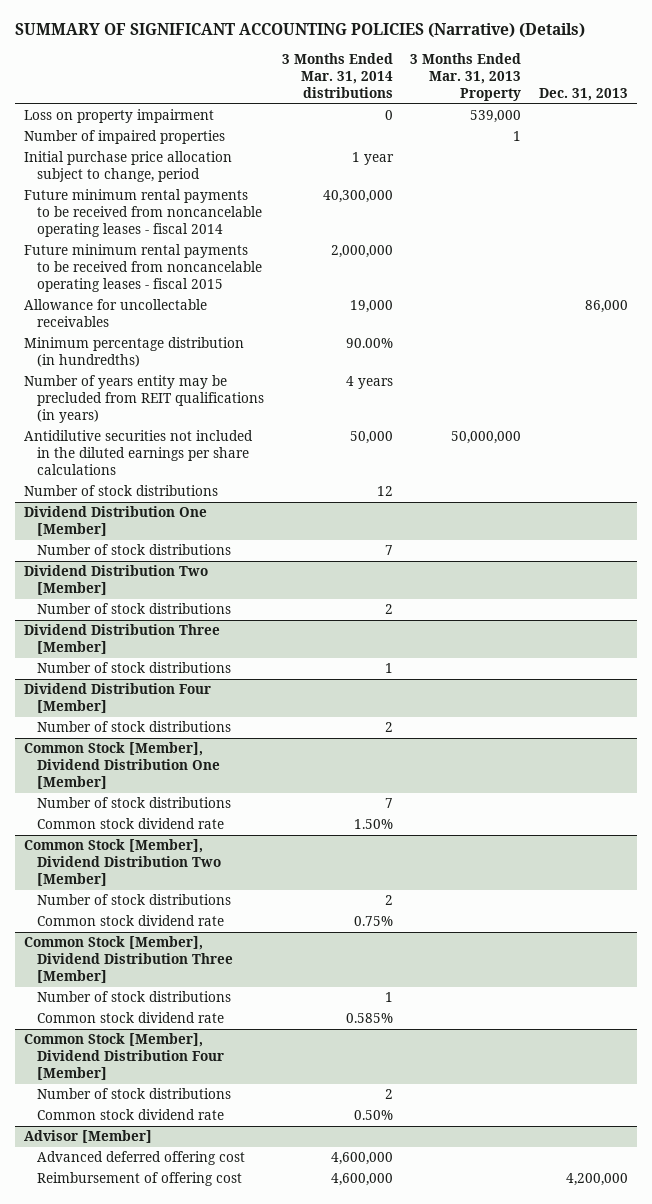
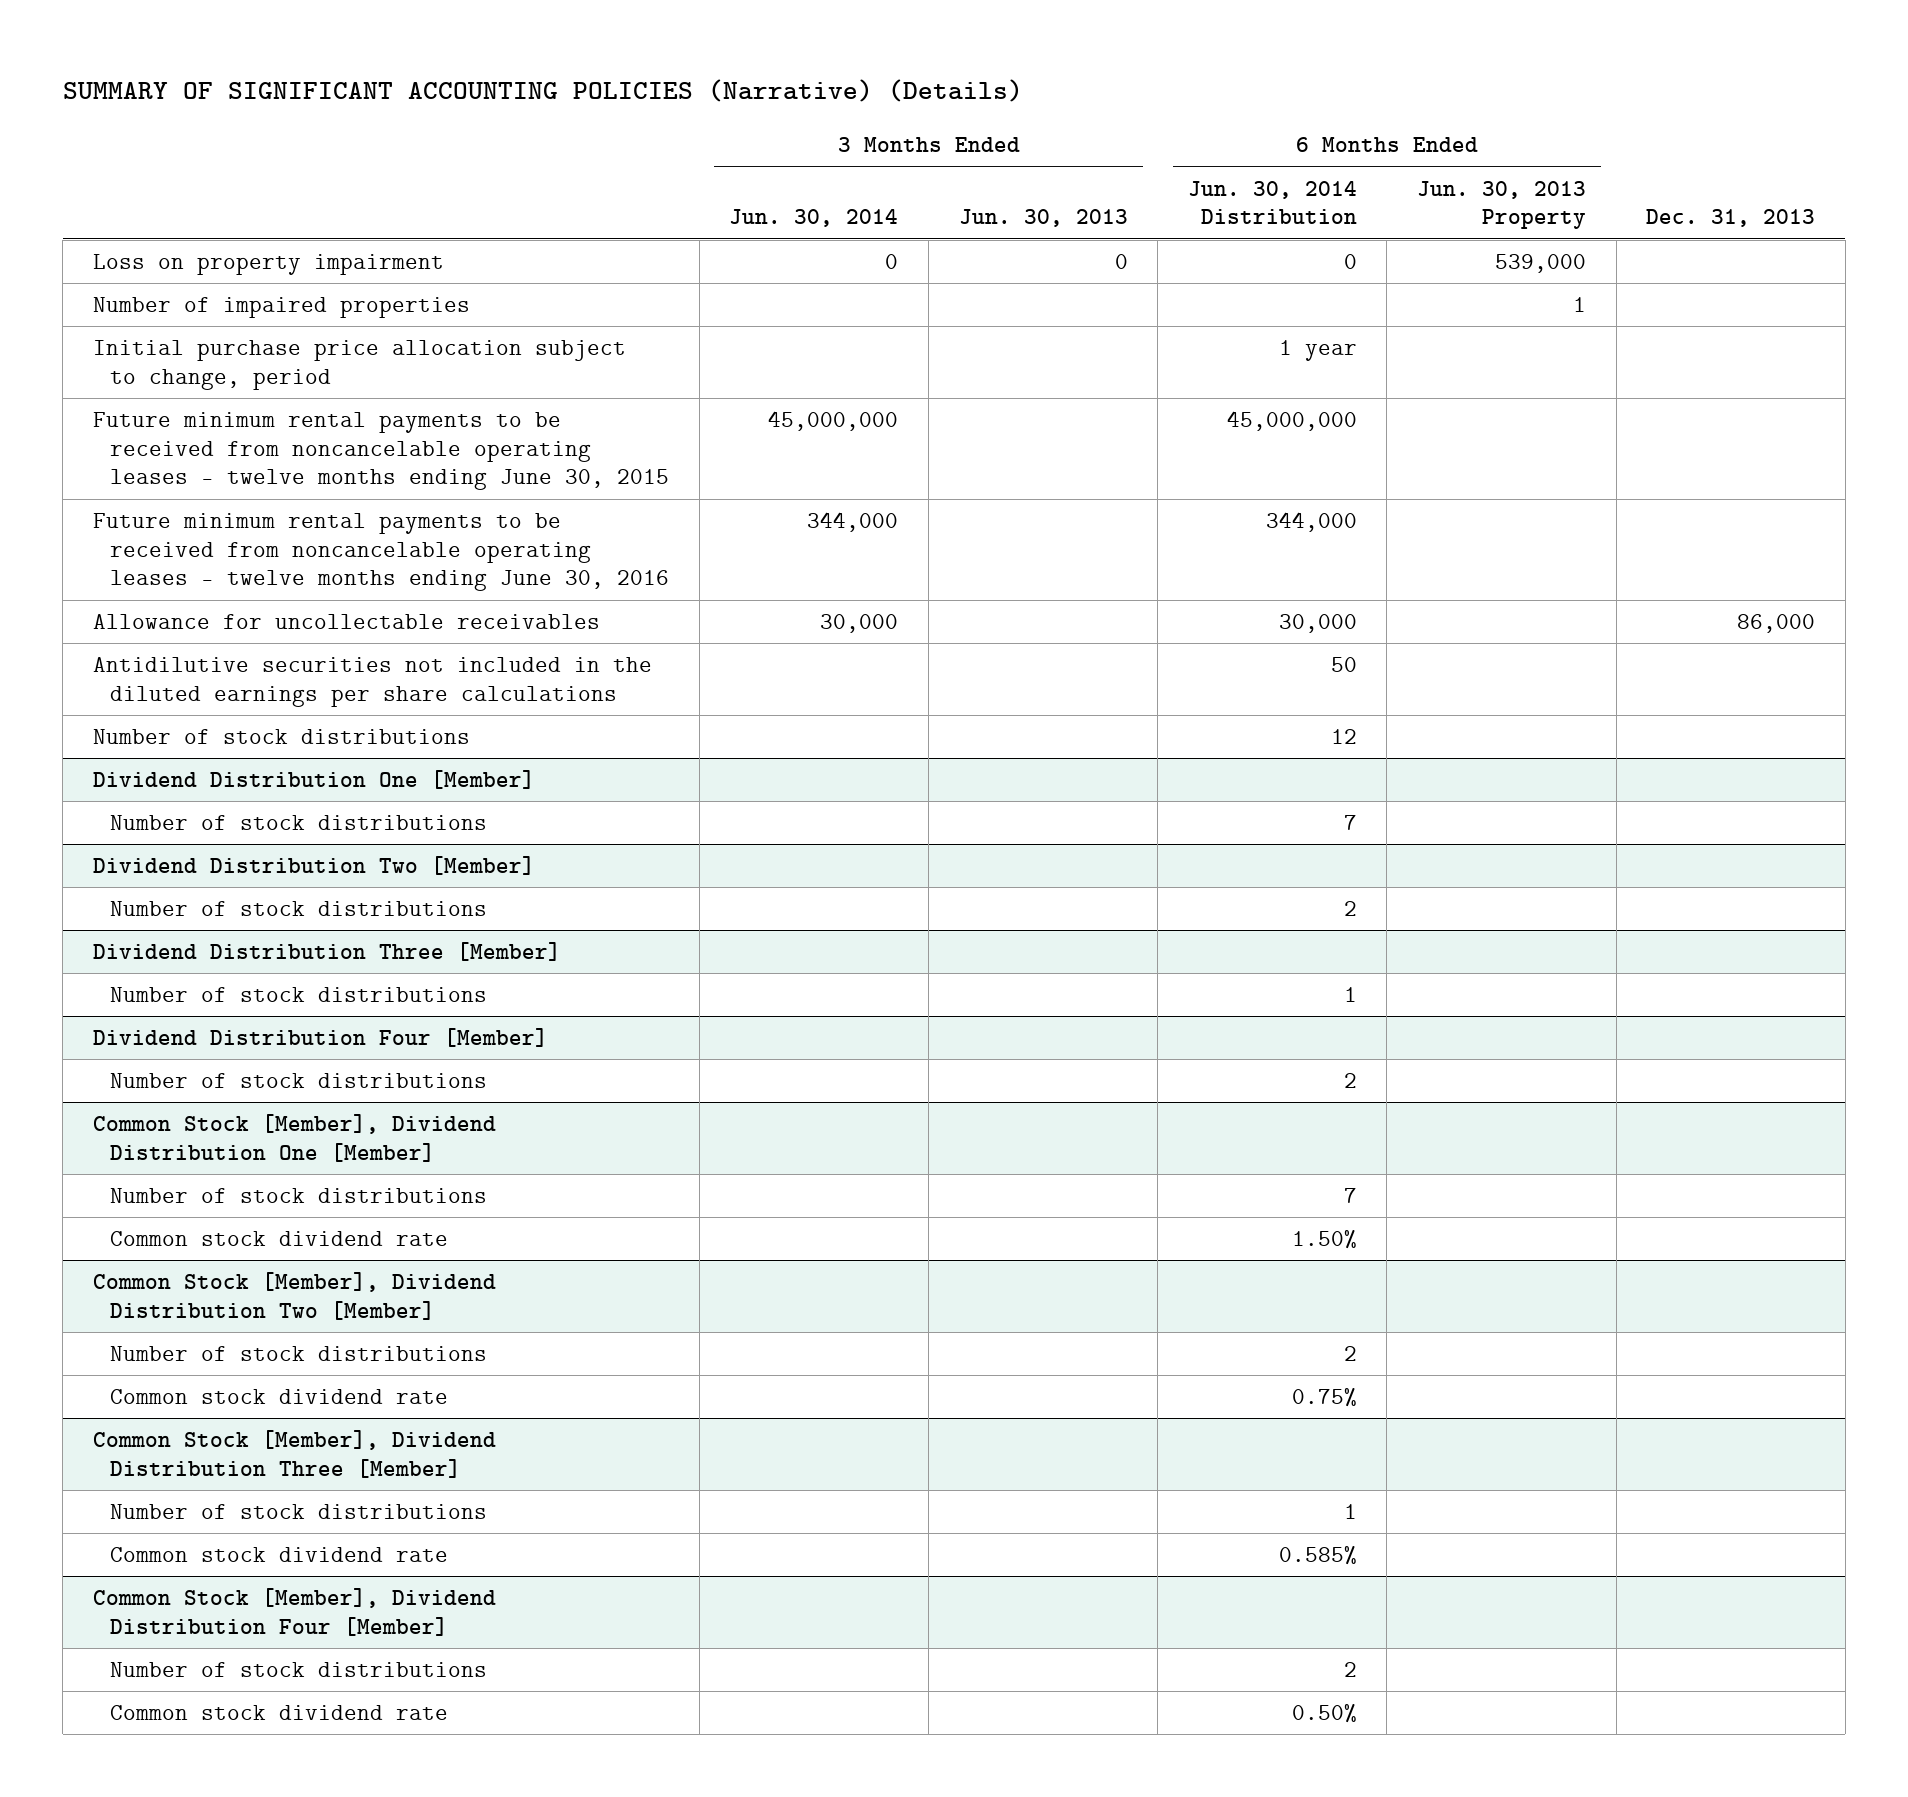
- | 3 Months Ended Mar. 31, 2014 distributions | 3 Months Ended Mar. 31, 2013 Property | Dec. 31, 2013
+ | 3 Months Ended Jun. 30, 2014 | 3 Months Ended Jun. 30, 2013 | 6 Months Ended Jun. 30, 2014 Distribution | 6 Months Ended Jun. 30, 2013 Property | Dec. 31, 2013
- Future minimum rental payments to be received from noncancelable operating leases - fiscal 2014 | 40,300,000 | |
- Future minimum rental payments to be received from noncancelable operating leases - fiscal 2015 | 2,000,000 | |
+ Future minimum rental payments to be received from noncancelable operating leases - twelve months ending June 30, 2015 | 45,000,000 | | 45,000,000 | |
+ Future minimum rental payments to be received from noncancelable operating leases - twelve months ending June 30, 2016 | 344,000 | | 344,000 | |
- Minimum percentage distribution (in hundredths) | 90.00% | |
- Number of years entity may be precluded from REIT qualifications (in years) | 4 years | |
- Advisor [Member]
- Advanced deferred offering cost | 4,600,000 | |
- Reimbursement of offering cost | 4,600,000 | | 4,200,000

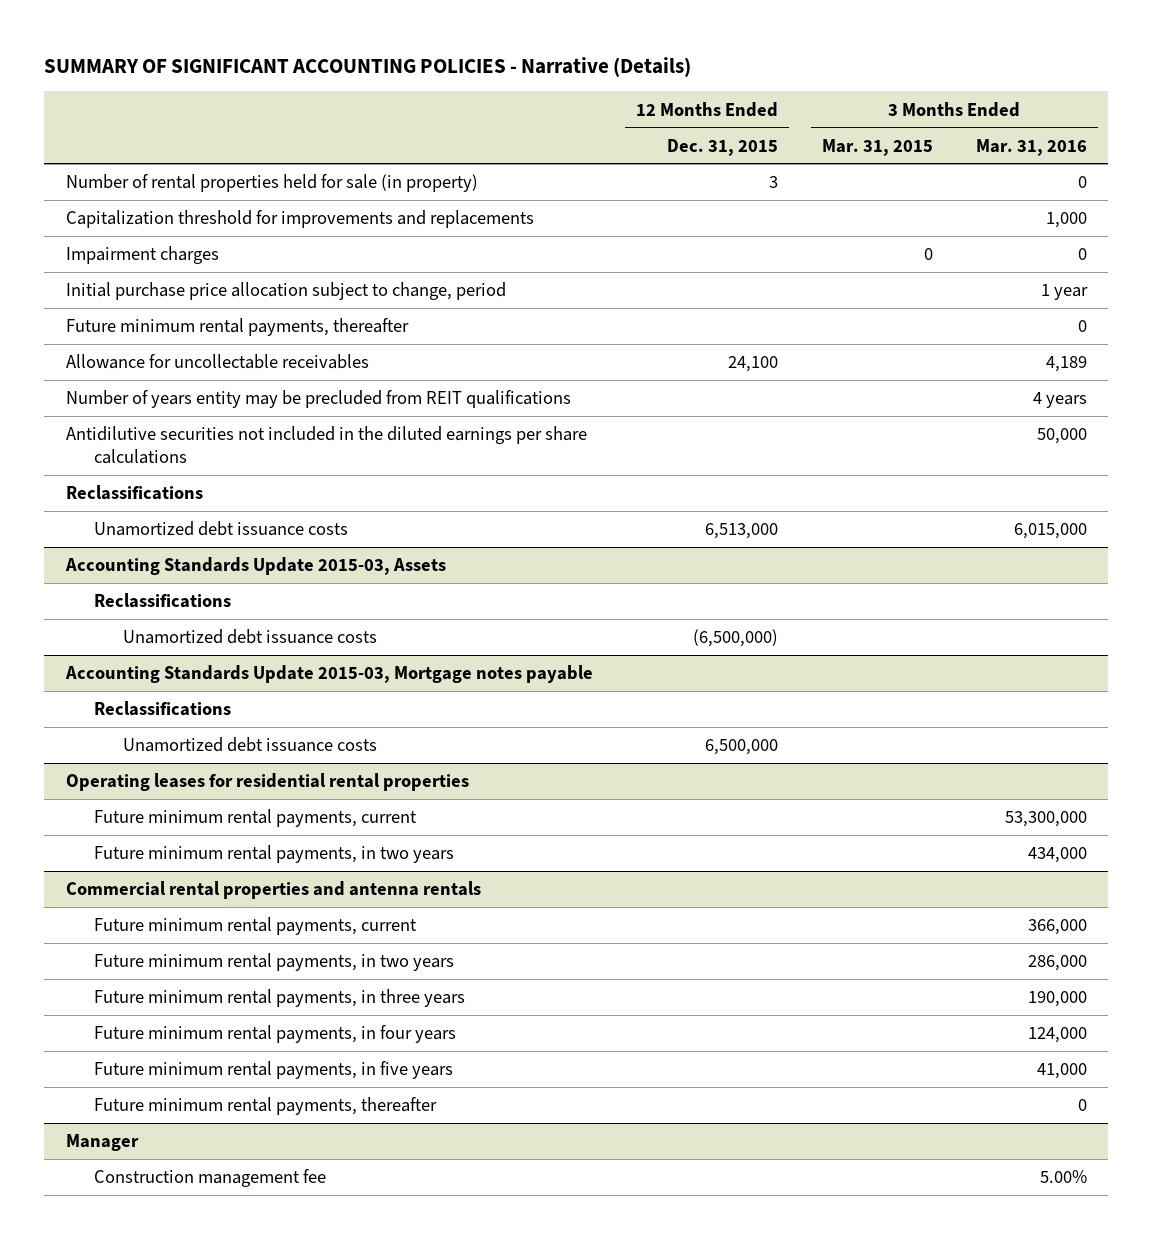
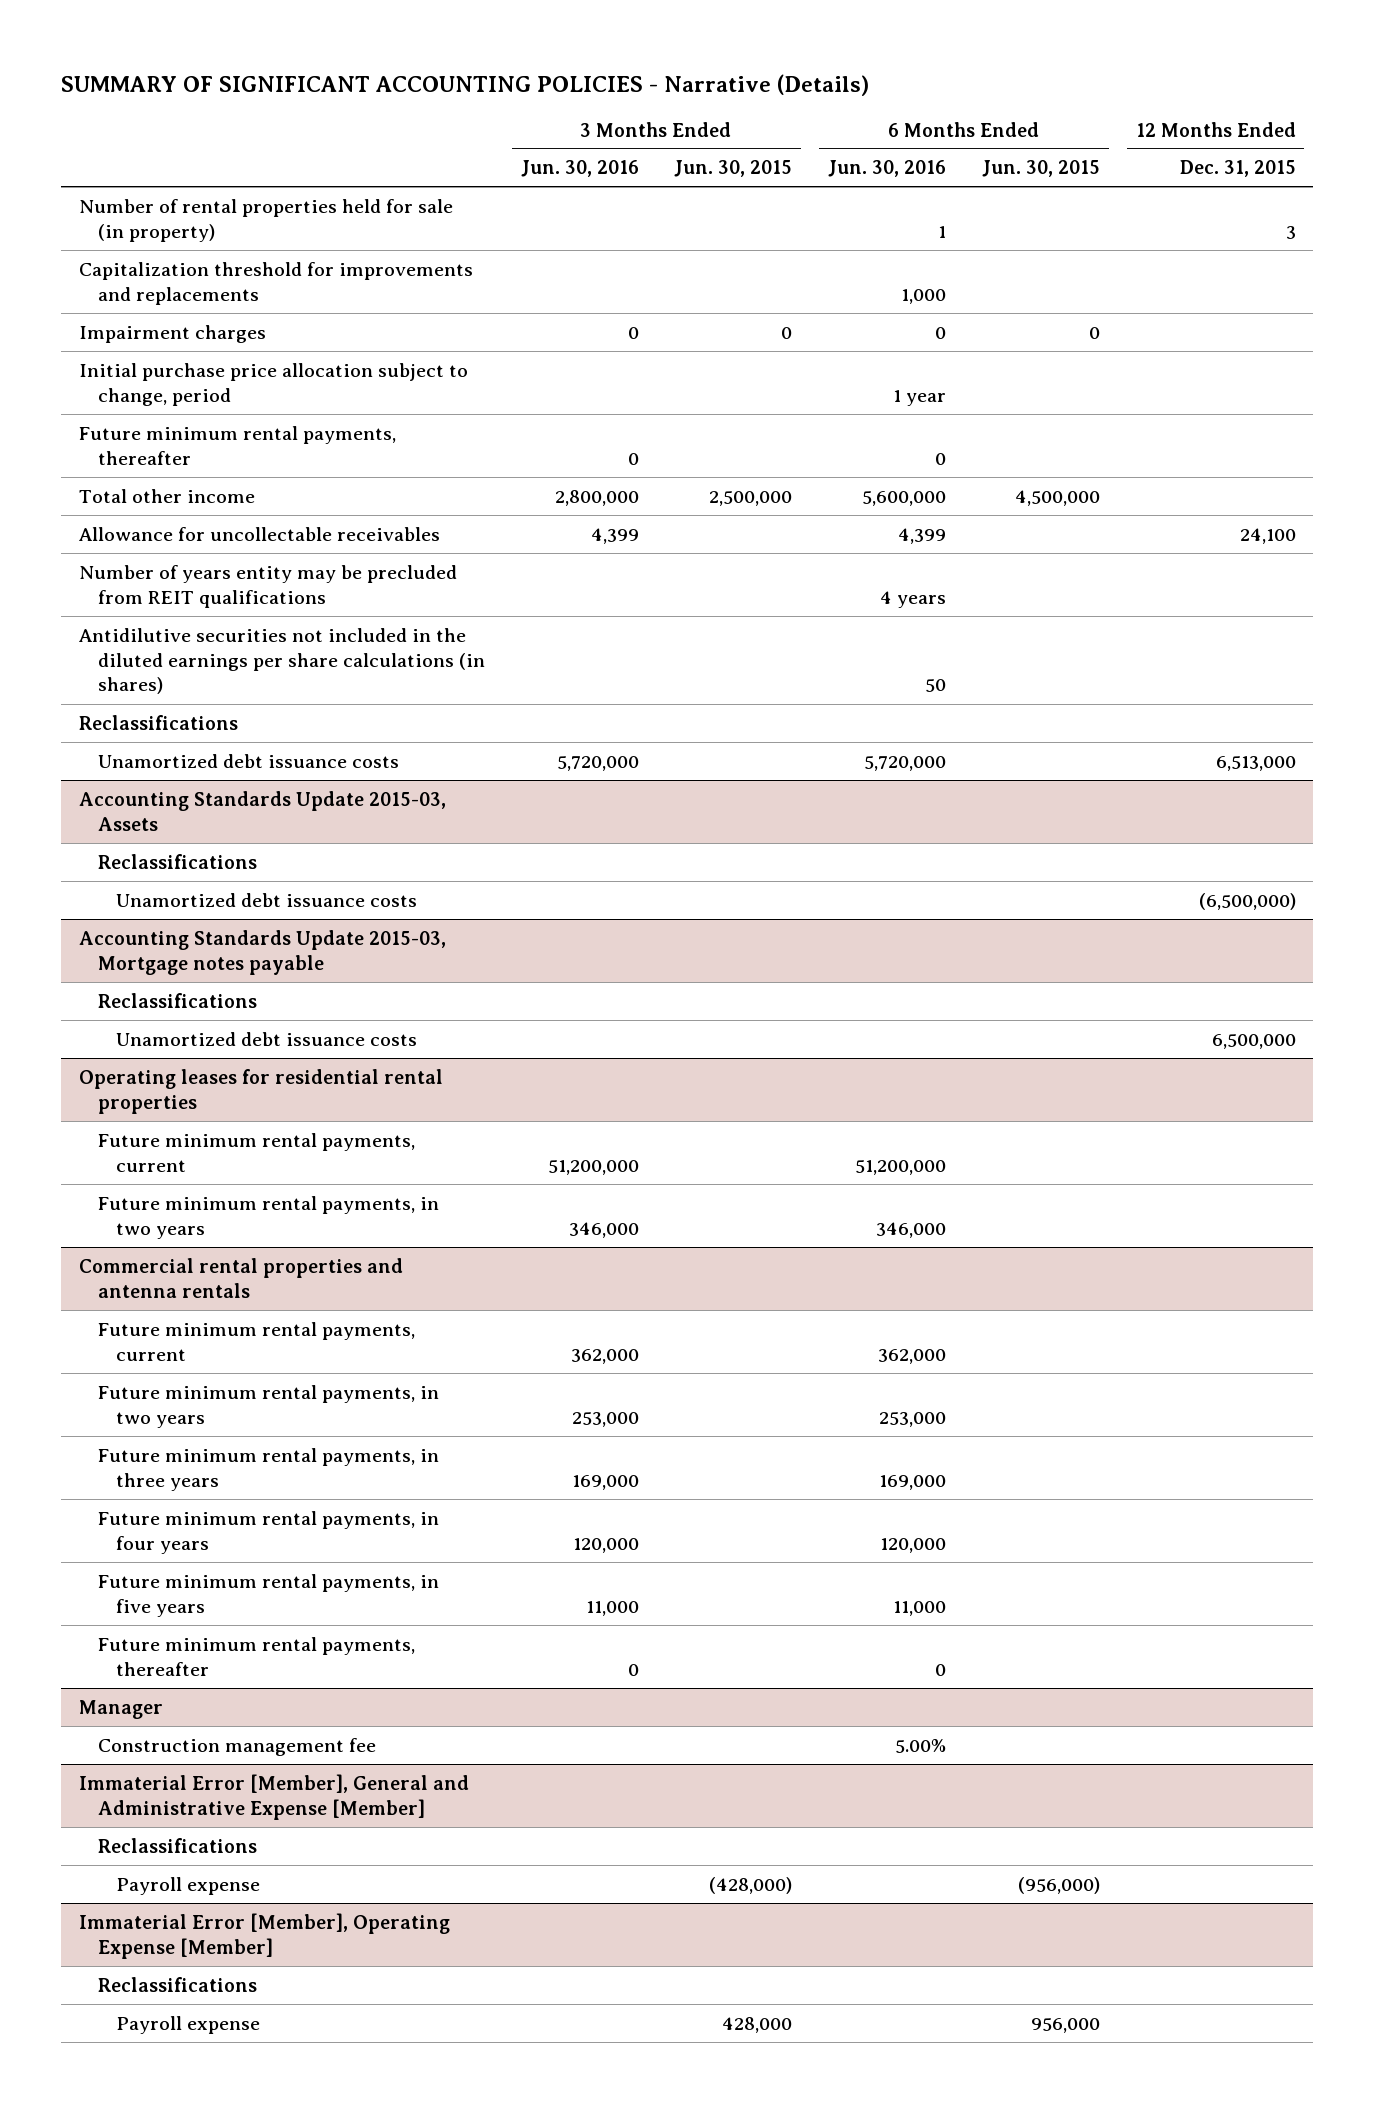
- | 12 Months Ended Dec. 31, 2015 | 3 Months Ended Mar. 31, 2015 | 3 Months Ended Mar. 31, 2016
+ | 3 Months Ended Jun. 30, 2016 | 3 Months Ended Jun. 30, 2015 | 6 Months Ended Jun. 30, 2016 | 6 Months Ended Jun. 30, 2015 | 12 Months Ended Dec. 31, 2015
+ Total other income | 2,800,000 | 2,500,000 | 5,600,000 | 4,500,000 |
- Antidilutive securities not included in the diluted earnings per share calculations | | | 50,000
+ Antidilutive securities not included in the diluted earnings per share calculations (in shares) | | | 50 | |
+ Immaterial Error [Member], General and Administrative Expense [Member]
+ Reclassifications
+ Payroll expense | | (428,000) | | (956,000) |
+ Immaterial Error [Member], Operating Expense [Member]
+ Reclassifications
+ Payroll expense | | 428,000 | | 956,000 |

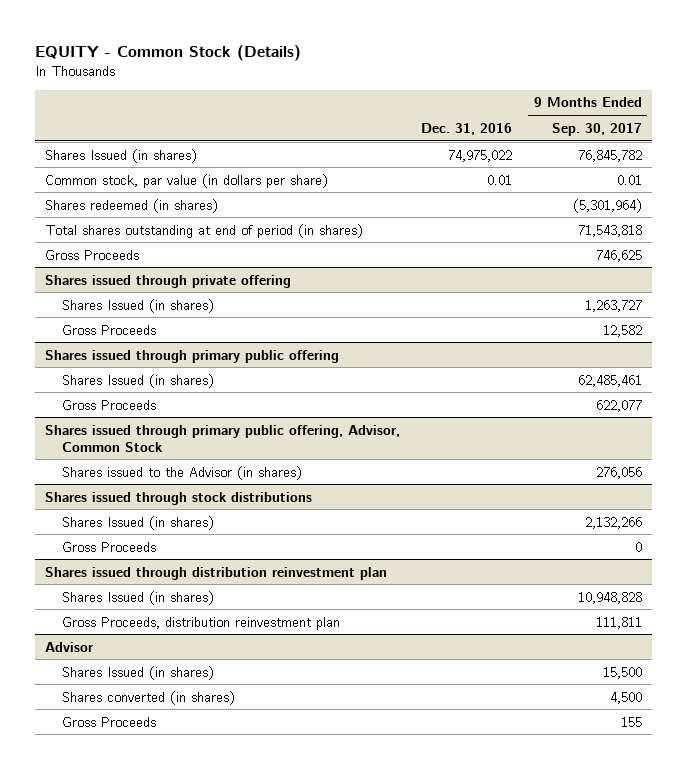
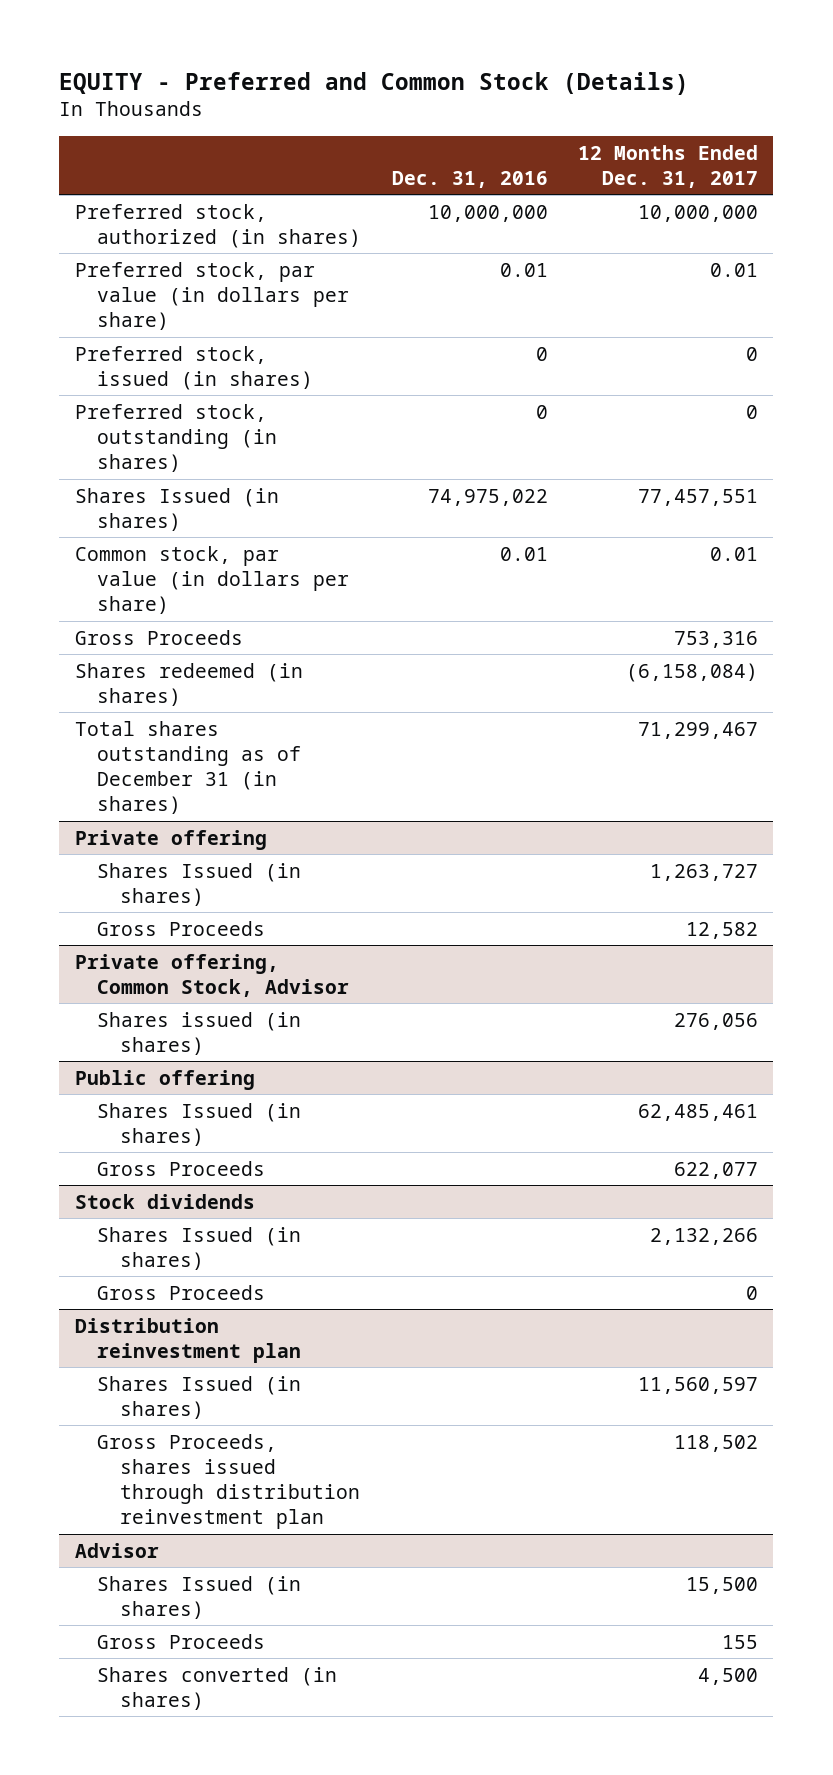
- EQUITY - Common Stock (Details)
+ EQUITY - Preferred and Common Stock (Details)
- | Dec. 31, 2016 | 9 Months Ended Sep. 30, 2017
+ | Dec. 31, 2016 | 12 Months Ended Dec. 31, 2017
+ Preferred stock, authorized (in shares) | 10,000,000 | 10,000,000
+ Preferred stock, par value (in dollars per share) | 0.01 | 0.01
+ Preferred stock, issued (in shares) | 0 | 0
+ Preferred stock, outstanding (in shares) | 0 | 0
- Total shares outstanding at end of period (in shares) | | 71,543,818
- Shares issued through private offering
moved down: Shares redeemed (in shares) | | (6,158,084)
+ Total shares outstanding as of December 31 (in shares) | | 71,299,467
+ Private offering
- Shares issued through primary public offering
+ Private offering, Common Stock, Advisor
+ Shares issued (in shares) | | 276,056
+ Public offering
- Shares issued through primary public offering, Advisor, Common Stock
- Shares issued to the Advisor (in shares) | | 276,056
- Shares issued through stock distributions
+ Stock dividends
- Shares issued through distribution reinvestment plan
+ Distribution reinvestment plan
- Gross Proceeds, distribution reinvestment plan | | 111,811
+ Gross Proceeds, shares issued through distribution reinvestment plan | | 118,502
@ Advisor
moved down: Shares converted (in shares) | | 4,500

